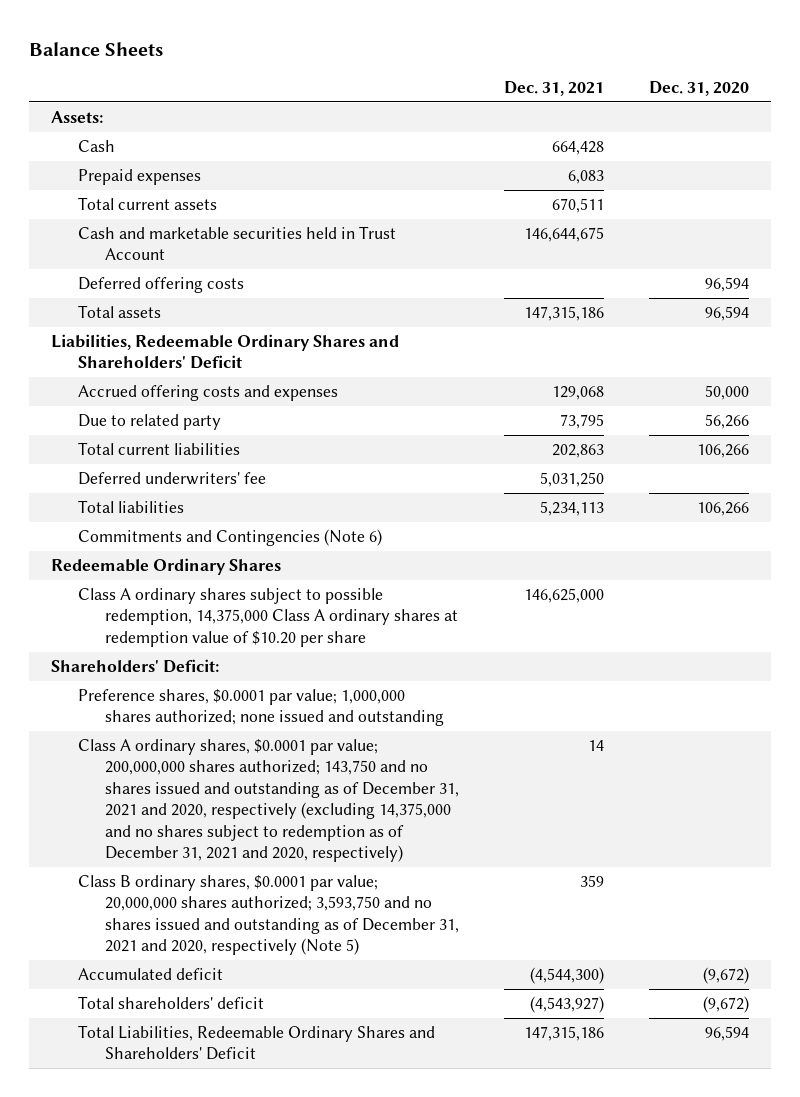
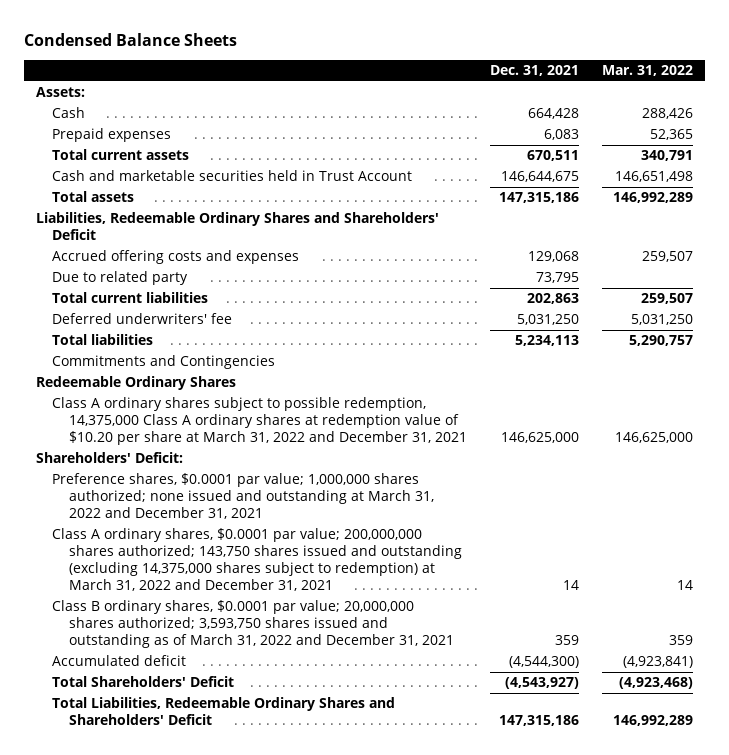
- Balance Sheets
+ Condensed Balance Sheets
- | Dec. 31, 2021 | Dec. 31, 2020
+ | Dec. 31, 2021 | Mar. 31, 2022
- Deferred offering costs | | 96,594
- Commitments and Contingencies (Note 6)
+ Commitments and Contingencies
- Class A ordinary shares subject to possible redemption, 14,375,000 Class A ordinary shares at redemption value of $10.20 per share | 146,625,000 |
+ Class A ordinary shares subject to possible redemption, 14,375,000 Class A ordinary shares at redemption value of $10.20 per share at March 31, 2022 and December 31, 2021 | 146,625,000 | 146,625,000
- Preference shares, $0.0001 par value; 1,000,000 shares authorized; none issued and outstanding
- Class A ordinary shares, $0.0001 par value; 200,000,000 shares authorized; 143,750 and no shares issued and outstanding as of December 31, 2021 and 2020, respectively (excluding 14,375,000 and no shares subject to redemption as of December 31, 2021 and 2020, respectively) | 14 |
- Class B ordinary shares, $0.0001 par value; 20,000,000 shares authorized; 3,593,750 and no shares issued and outstanding as of December 31, 2021 and 2020, respectively (Note 5) | 359 |
+ Preference shares, $0.0001 par value; 1,000,000 shares authorized; none issued and outstanding at March 31, 2022 and December 31, 2021
+ Class A ordinary shares, $0.0001 par value; 200,000,000 shares authorized; 143,750 shares issued and outstanding (excluding 14,375,000 shares subject to redemption) at March 31, 2022 and December 31, 2021 | 14 | 14
+ Class B ordinary shares, $0.0001 par value; 20,000,000 shares authorized; 3,593,750 shares issued and outstanding as of March 31, 2022 and December 31, 2021 | 359 | 359
- Total shareholders' deficit | (4,543,927) | (9,672)
+ Total Shareholders' Deficit | (4,543,927) | (4,923,468)

